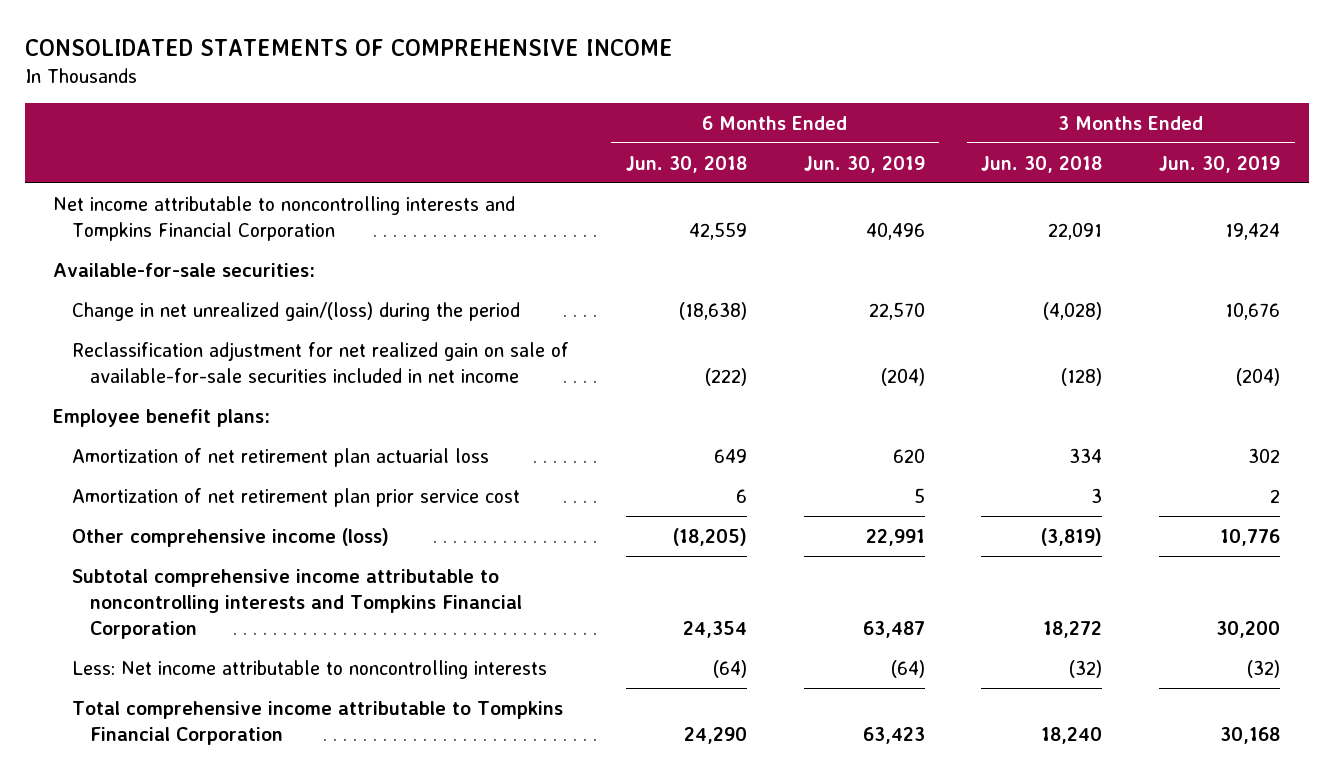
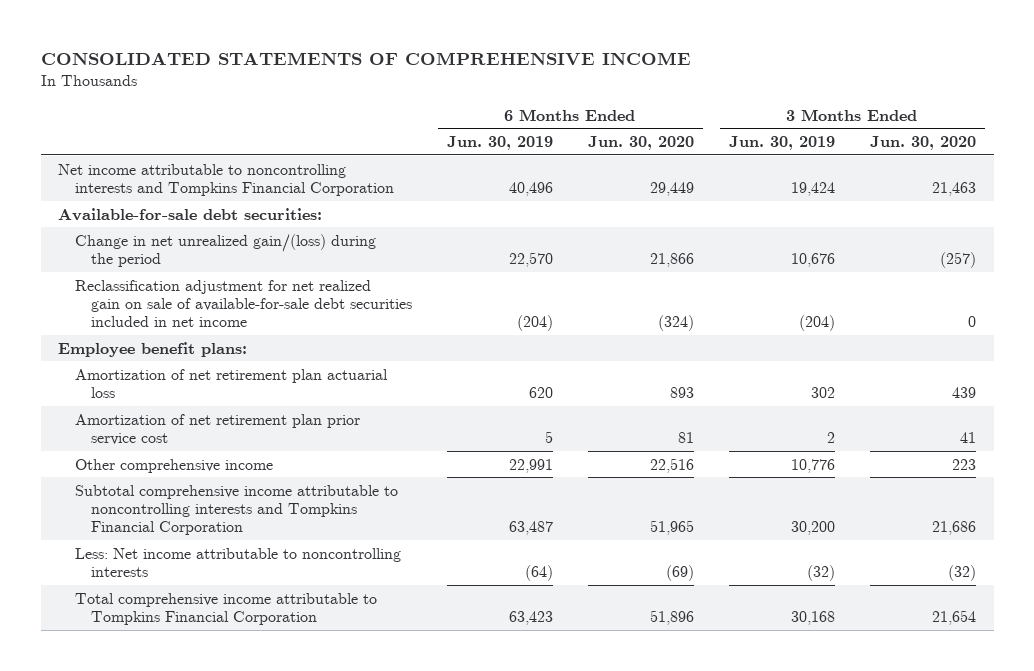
- | 6 Months Ended Jun. 30, 2018 | 6 Months Ended Jun. 30, 2019 | 3 Months Ended Jun. 30, 2018 | 3 Months Ended Jun. 30, 2019
+ | 6 Months Ended Jun. 30, 2019 | 6 Months Ended Jun. 30, 2020 | 3 Months Ended Jun. 30, 2019 | 3 Months Ended Jun. 30, 2020
- Available-for-sale securities:
+ Available-for-sale debt securities:
- Reclassification adjustment for net realized gain on sale of available-for-sale securities included in net income | (222) | (204) | (128) | (204)
+ Reclassification adjustment for net realized gain on sale of available-for-sale debt securities included in net income | (204) | (324) | (204) | 0
- Other comprehensive income (loss) | (18,205) | 22,991 | (3,819) | 10,776
+ Other comprehensive income | 22,991 | 22,516 | 10,776 | 223

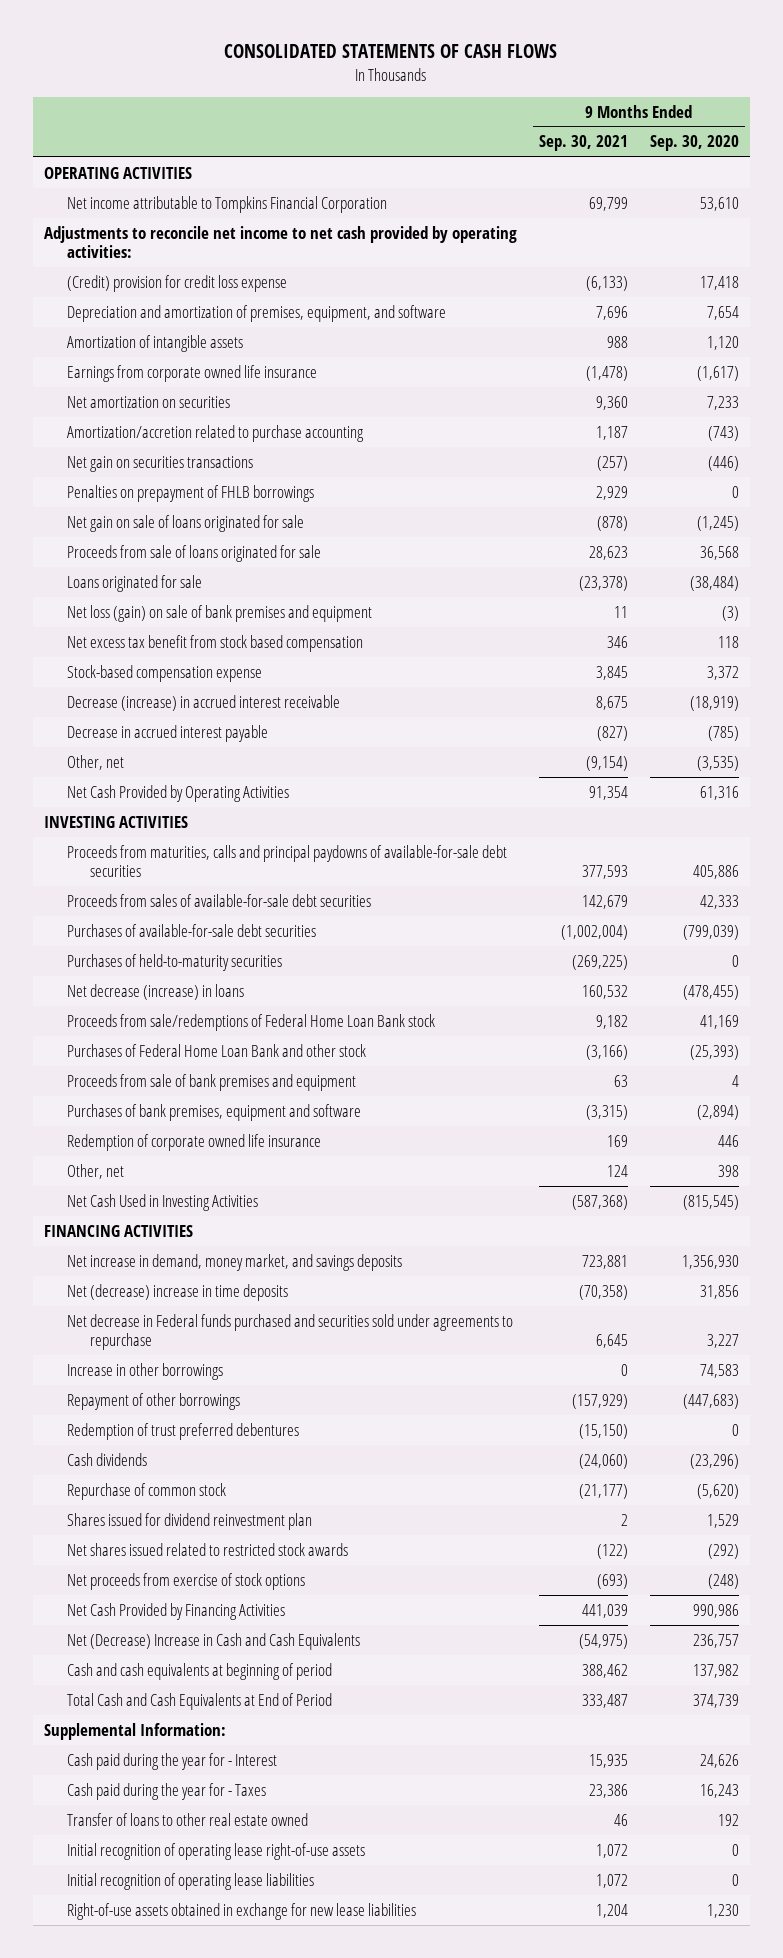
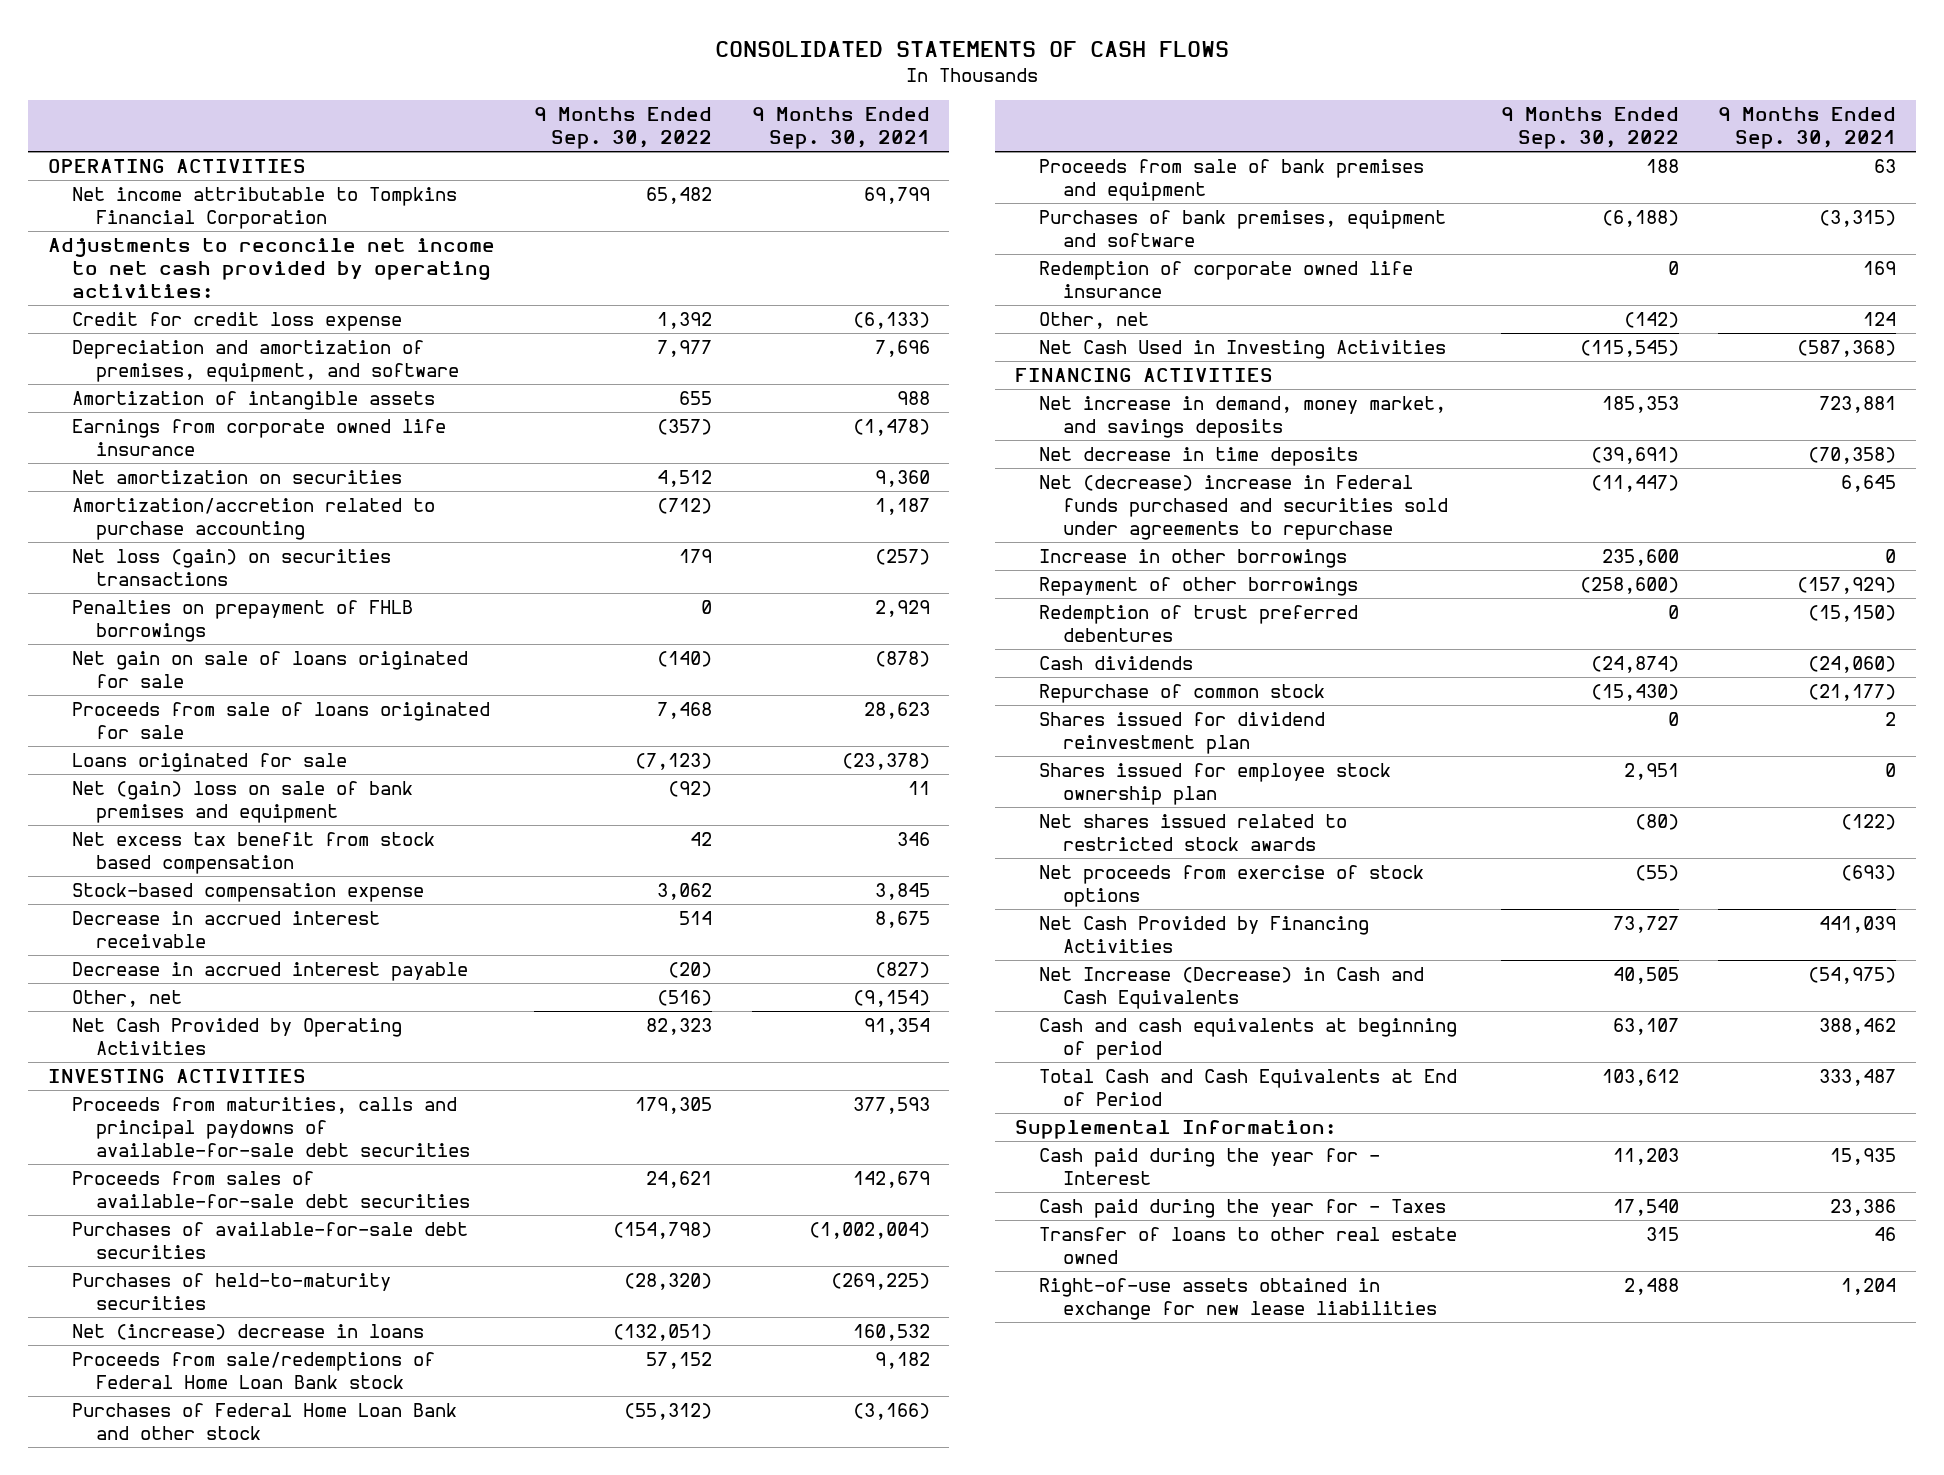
- | 9 Months Ended Sep. 30, 2021 | 9 Months Ended Sep. 30, 2020
+ | 9 Months Ended Sep. 30, 2022 | 9 Months Ended Sep. 30, 2021
- (Credit) provision for credit loss expense | (6,133) | 17,418
+ Credit for credit loss expense | 1,392 | (6,133)
- Net gain on securities transactions | (257) | (446)
+ Net loss (gain) on securities transactions | 179 | (257)
- Net loss (gain) on sale of bank premises and equipment | 11 | (3)
+ Net (gain) loss on sale of bank premises and equipment | (92) | 11
- Decrease (increase) in accrued interest receivable | 8,675 | (18,919)
+ Decrease in accrued interest receivable | 514 | 8,675
- Net decrease (increase) in loans | 160,532 | (478,455)
+ Net (increase) decrease in loans | (132,051) | 160,532
- Net (decrease) increase in time deposits | (70,358) | 31,856
- Net decrease in Federal funds purchased and securities sold under agreements to repurchase | 6,645 | 3,227
+ Net decrease in time deposits | (39,691) | (70,358)
+ Net (decrease) increase in Federal funds purchased and securities sold under agreements to repurchase | (11,447) | 6,645
+ Shares issued for employee stock ownership plan | 2,951 | 0
- Net (Decrease) Increase in Cash and Cash Equivalents | (54,975) | 236,757
+ Net Increase (Decrease) in Cash and Cash Equivalents | 40,505 | (54,975)
- Initial recognition of operating lease right-of-use assets | 1,072 | 0
- Initial recognition of operating lease liabilities | 1,072 | 0

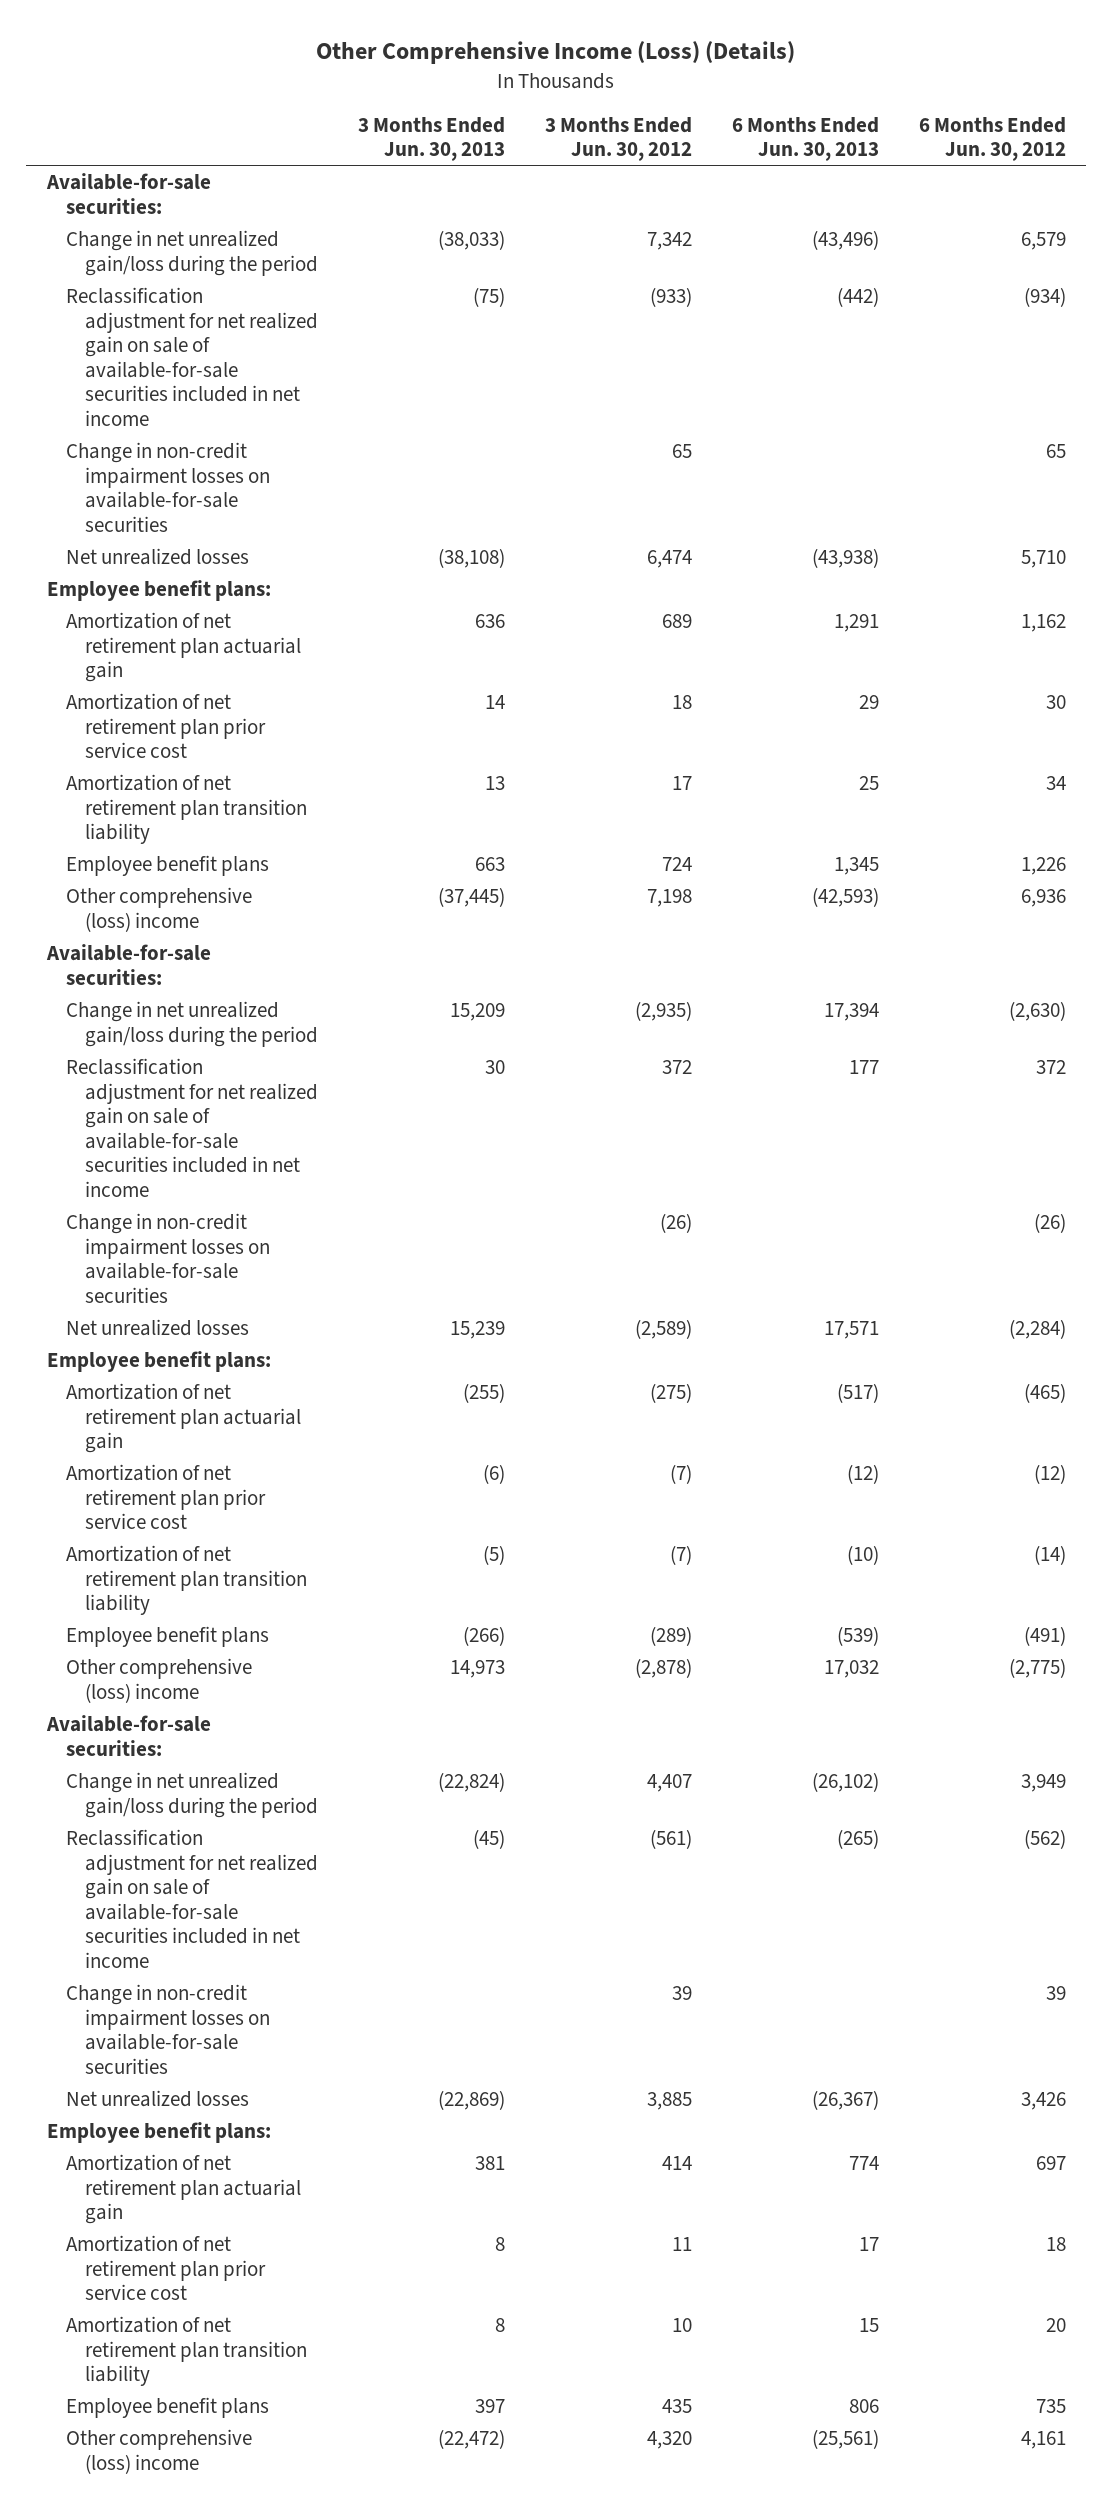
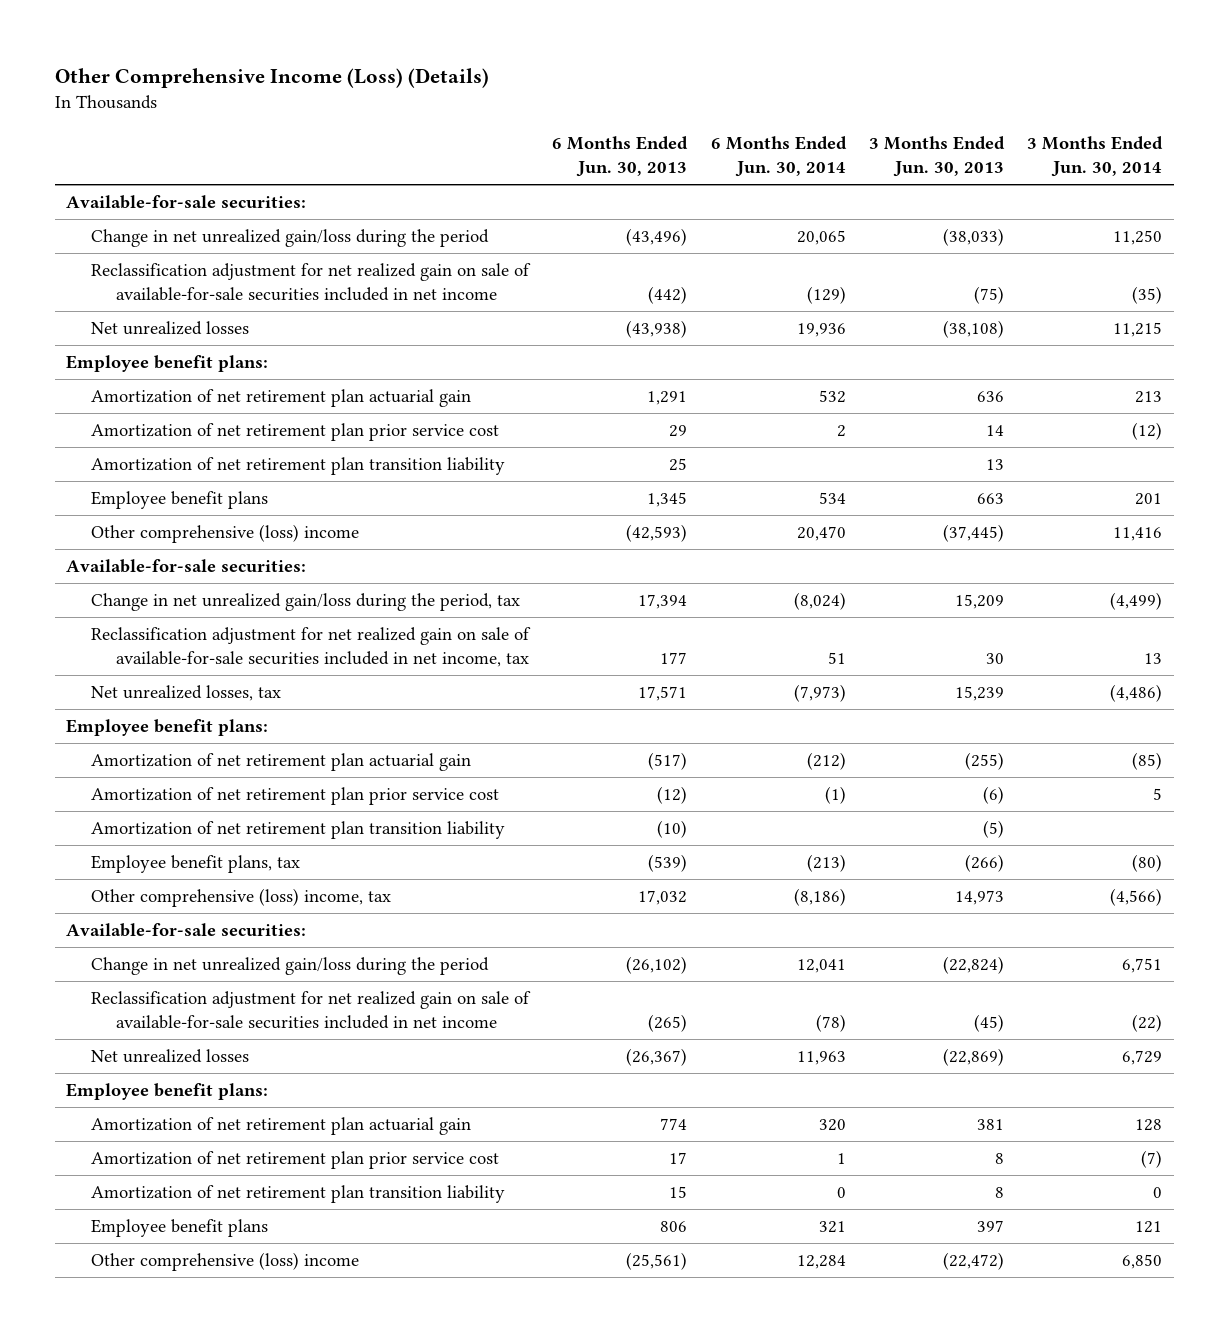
- | 3 Months Ended Jun. 30, 2013 | 3 Months Ended Jun. 30, 2012 | 6 Months Ended Jun. 30, 2013 | 6 Months Ended Jun. 30, 2012
+ | 6 Months Ended Jun. 30, 2013 | 6 Months Ended Jun. 30, 2014 | 3 Months Ended Jun. 30, 2013 | 3 Months Ended Jun. 30, 2014
- Change in non-credit impairment losses on available-for-sale securities | | 65 | | 65
- Change in net unrealized gain/loss during the period | 15,209 | (2,935) | 17,394 | (2,630)
- Reclassification adjustment for net realized gain on sale of available-for-sale securities included in net income | 30 | 372 | 177 | 372
- Change in non-credit impairment losses on available-for-sale securities | | (26) | | (26)
- Net unrealized losses | 15,239 | (2,589) | 17,571 | (2,284)
+ Change in net unrealized gain/loss during the period, tax | 17,394 | (8,024) | 15,209 | (4,499)
+ Reclassification adjustment for net realized gain on sale of available-for-sale securities included in net income, tax | 177 | 51 | 30 | 13
+ Net unrealized losses, tax | 17,571 | (7,973) | 15,239 | (4,486)
- Employee benefit plans | (266) | (289) | (539) | (491)
- Other comprehensive (loss) income | 14,973 | (2,878) | 17,032 | (2,775)
+ Employee benefit plans, tax | (539) | (213) | (266) | (80)
+ Other comprehensive (loss) income, tax | 17,032 | (8,186) | 14,973 | (4,566)
- Change in non-credit impairment losses on available-for-sale securities | | 39 | | 39

